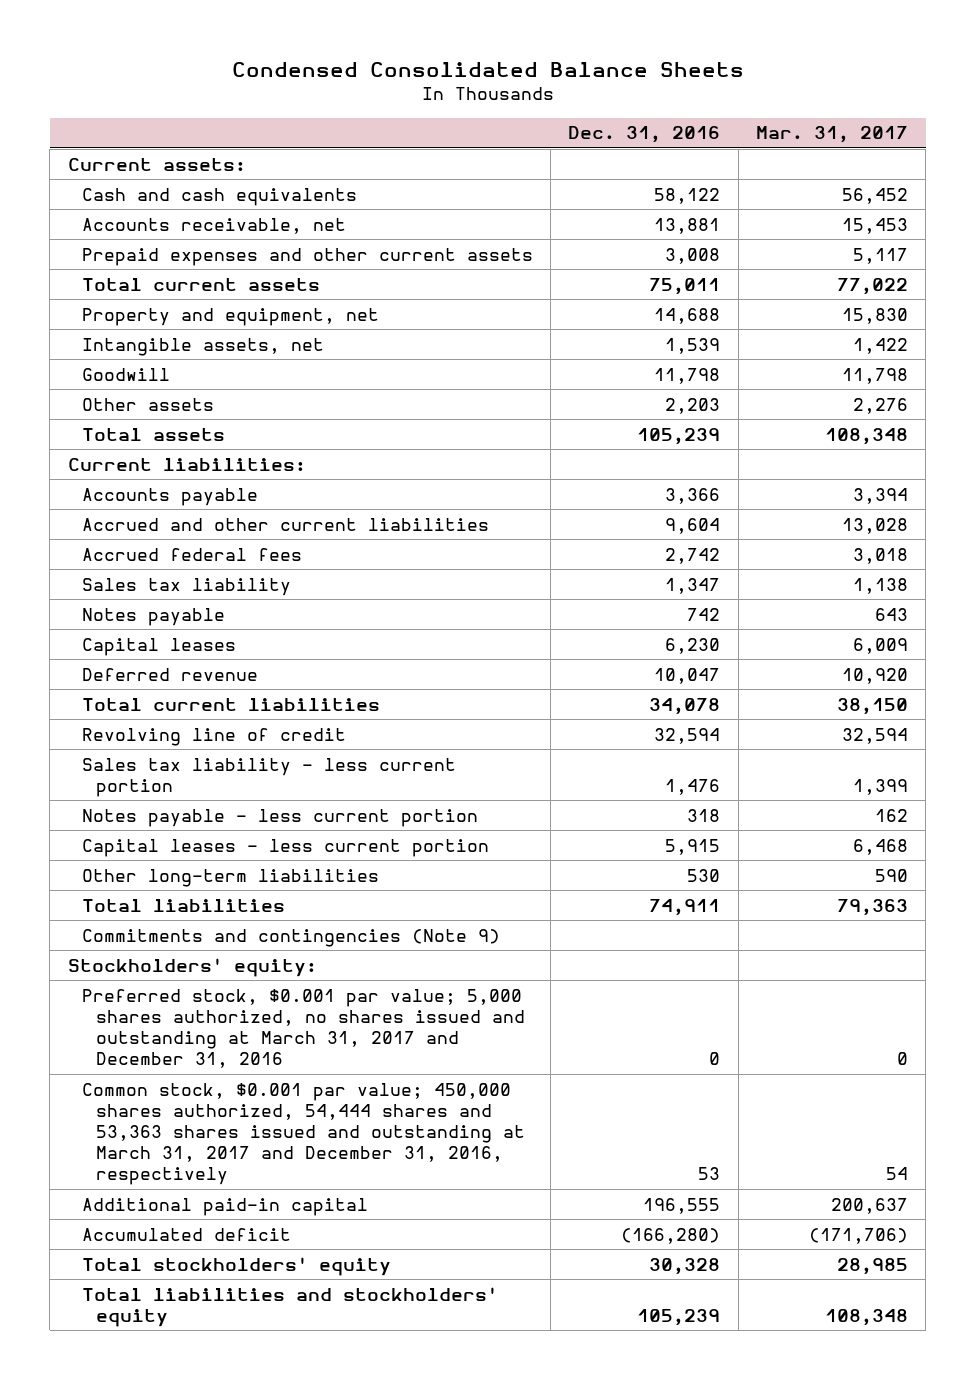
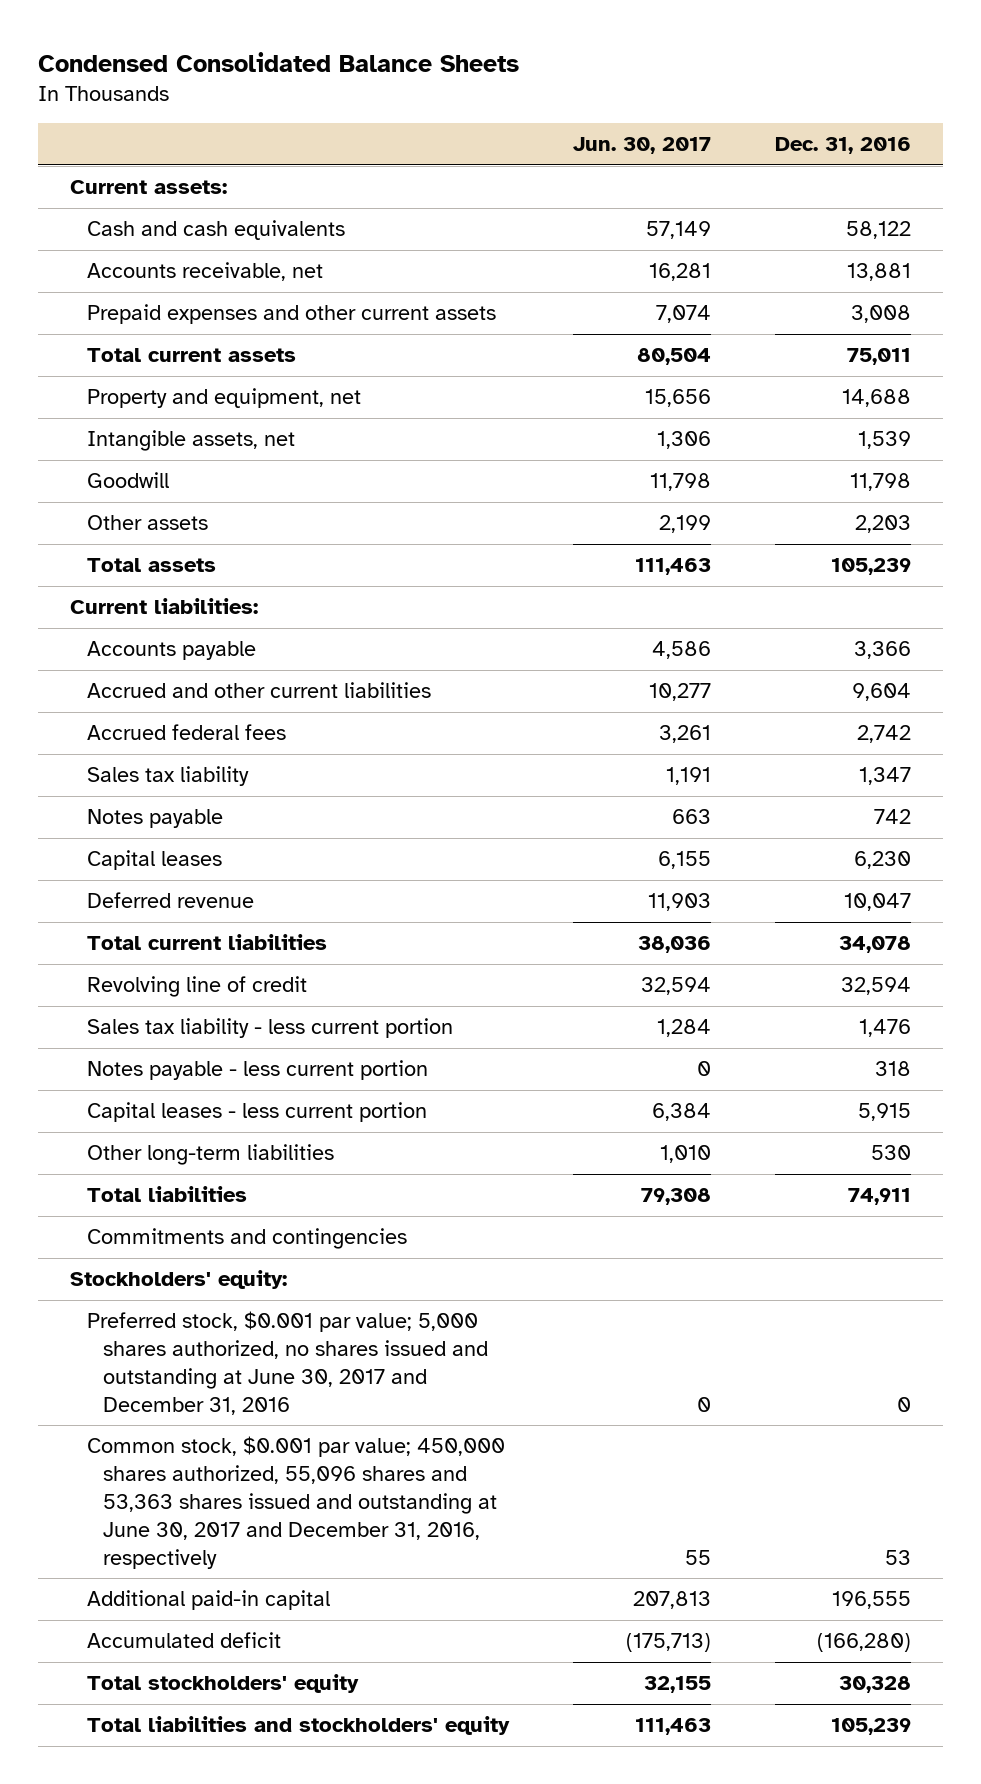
- | Dec. 31, 2016 | Mar. 31, 2017
+ | Jun. 30, 2017 | Dec. 31, 2016
- Commitments and contingencies (Note 9)
+ Commitments and contingencies
- Preferred stock, $0.001 par value; 5,000 shares authorized, no shares issued and outstanding at March 31, 2017 and December 31, 2016 | 0 | 0
- Common stock, $0.001 par value; 450,000 shares authorized, 54,444 shares and 53,363 shares issued and outstanding at March 31, 2017 and December 31, 2016, respectively | 53 | 54
+ Preferred stock, $0.001 par value; 5,000 shares authorized, no shares issued and outstanding at June 30, 2017 and December 31, 2016 | 0 | 0
+ Common stock, $0.001 par value; 450,000 shares authorized, 55,096 shares and 53,363 shares issued and outstanding at June 30, 2017 and December 31, 2016, respectively | 55 | 53

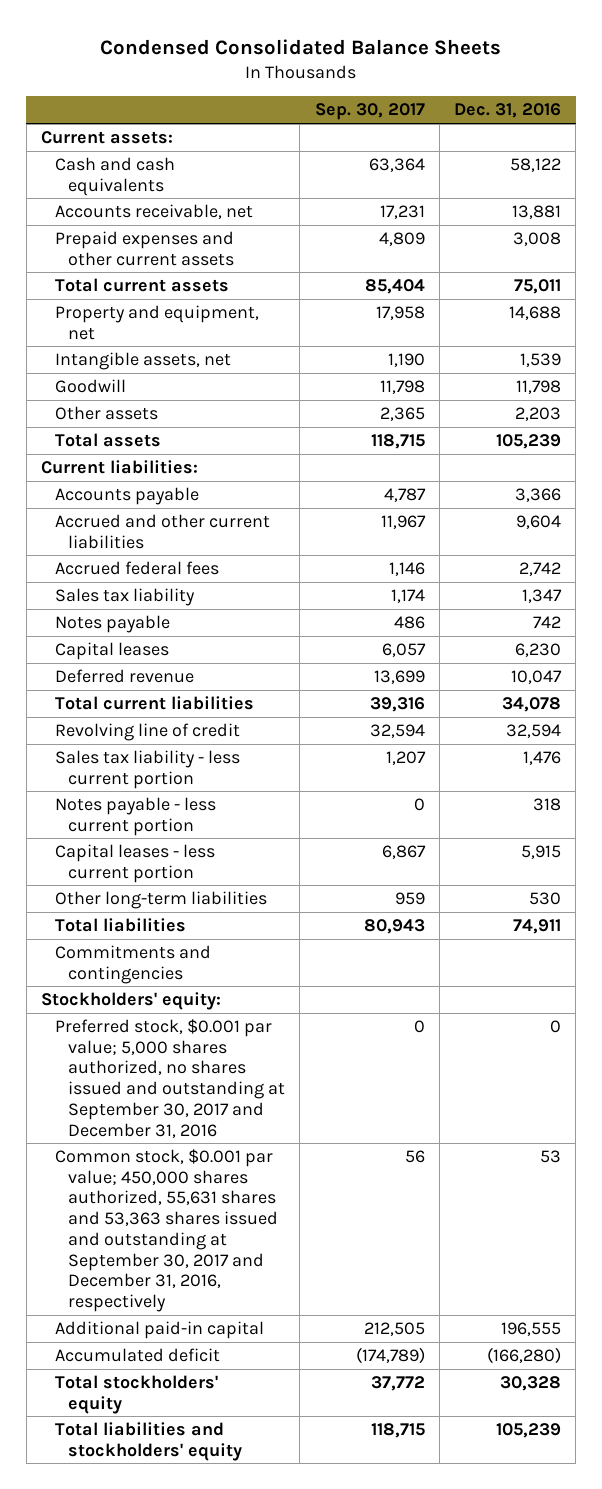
- | Jun. 30, 2017 | Dec. 31, 2016
+ | Sep. 30, 2017 | Dec. 31, 2016
- Preferred stock, $0.001 par value; 5,000 shares authorized, no shares issued and outstanding at June 30, 2017 and December 31, 2016 | 0 | 0
- Common stock, $0.001 par value; 450,000 shares authorized, 55,096 shares and 53,363 shares issued and outstanding at June 30, 2017 and December 31, 2016, respectively | 55 | 53
+ Preferred stock, $0.001 par value; 5,000 shares authorized, no shares issued and outstanding at September 30, 2017 and December 31, 2016 | 0 | 0
+ Common stock, $0.001 par value; 450,000 shares authorized, 55,631 shares and 53,363 shares issued and outstanding at September 30, 2017 and December 31, 2016, respectively | 56 | 53

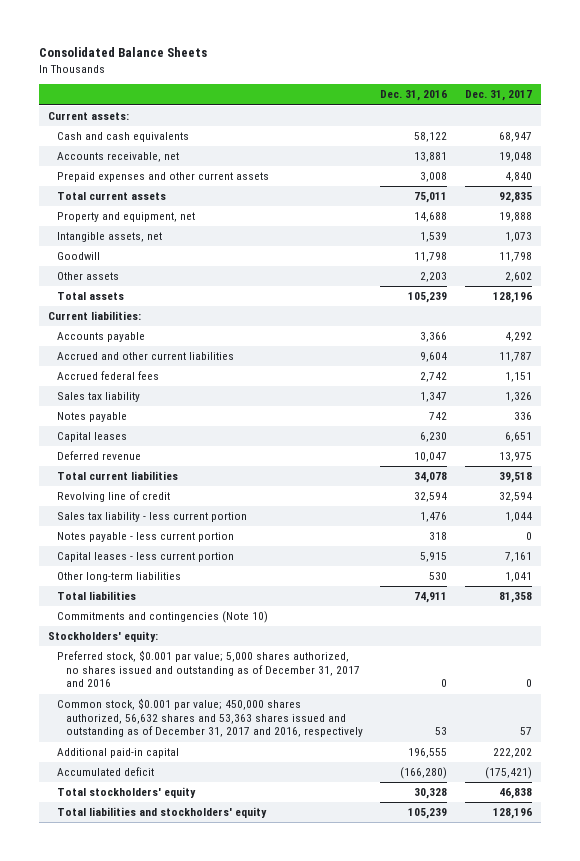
- Condensed Consolidated Balance Sheets
+ Consolidated Balance Sheets
- | Sep. 30, 2017 | Dec. 31, 2016
+ | Dec. 31, 2016 | Dec. 31, 2017
- Commitments and contingencies
+ Commitments and contingencies (Note 10)
- Preferred stock, $0.001 par value; 5,000 shares authorized, no shares issued and outstanding at September 30, 2017 and December 31, 2016 | 0 | 0
- Common stock, $0.001 par value; 450,000 shares authorized, 55,631 shares and 53,363 shares issued and outstanding at September 30, 2017 and December 31, 2016, respectively | 56 | 53
+ Preferred stock, $0.001 par value; 5,000 shares authorized, no shares issued and outstanding as of December 31, 2017 and 2016 | 0 | 0
+ Common stock, $0.001 par value; 450,000 shares authorized, 56,632 shares and 53,363 shares issued and outstanding as of December 31, 2017 and 2016, respectively | 53 | 57

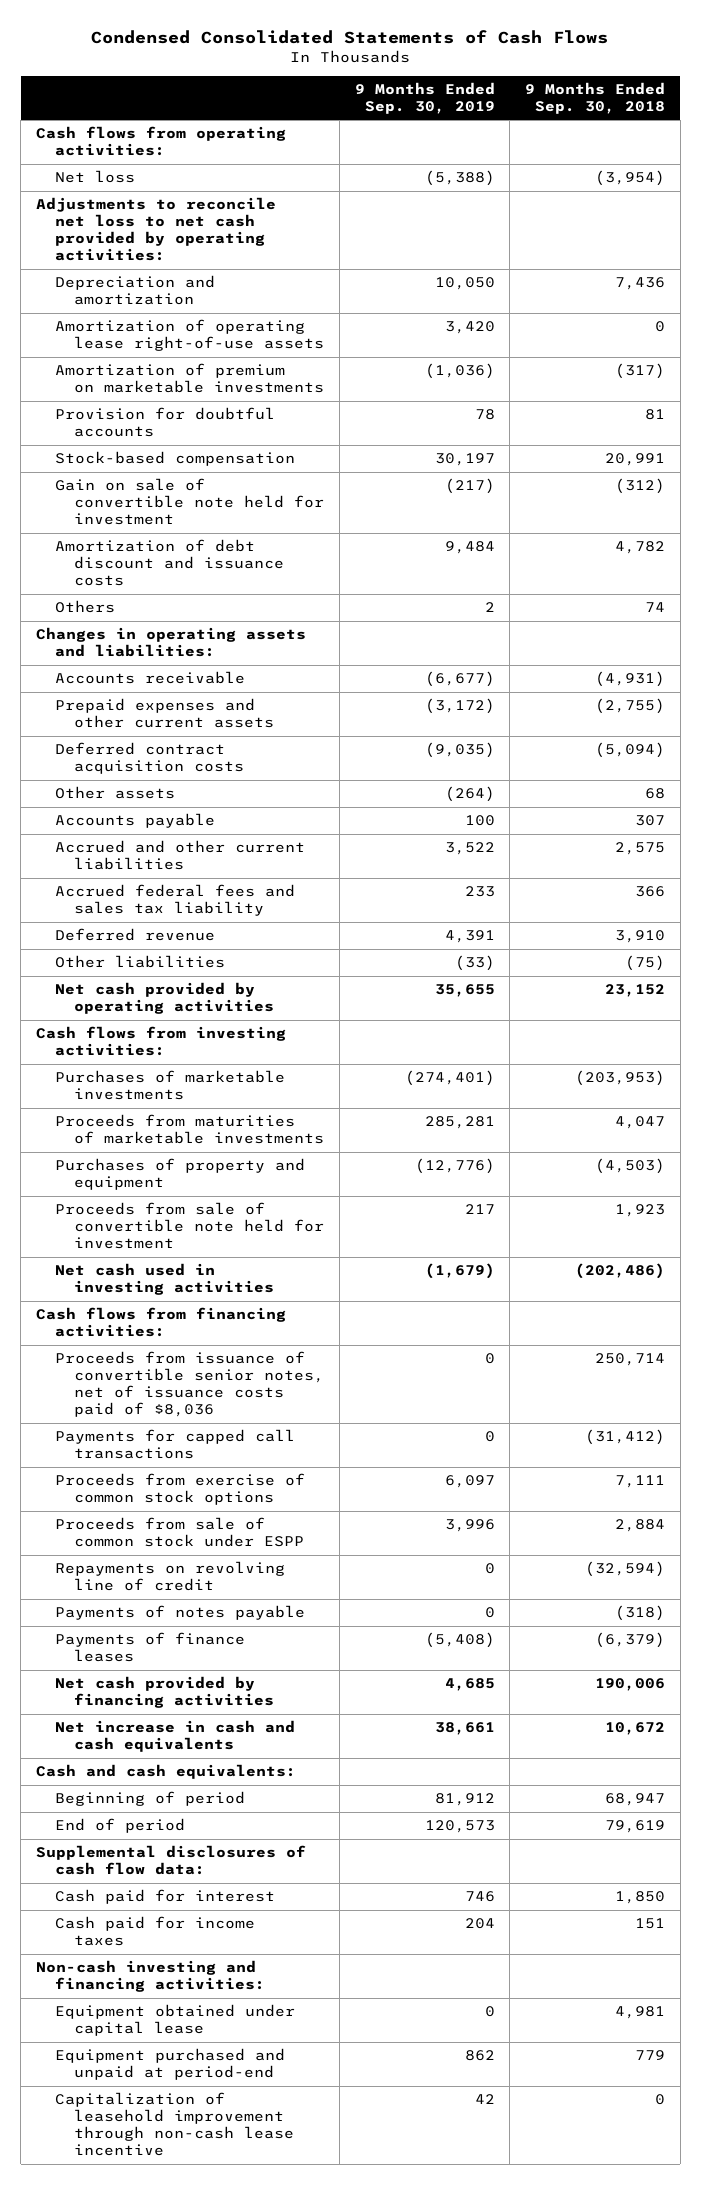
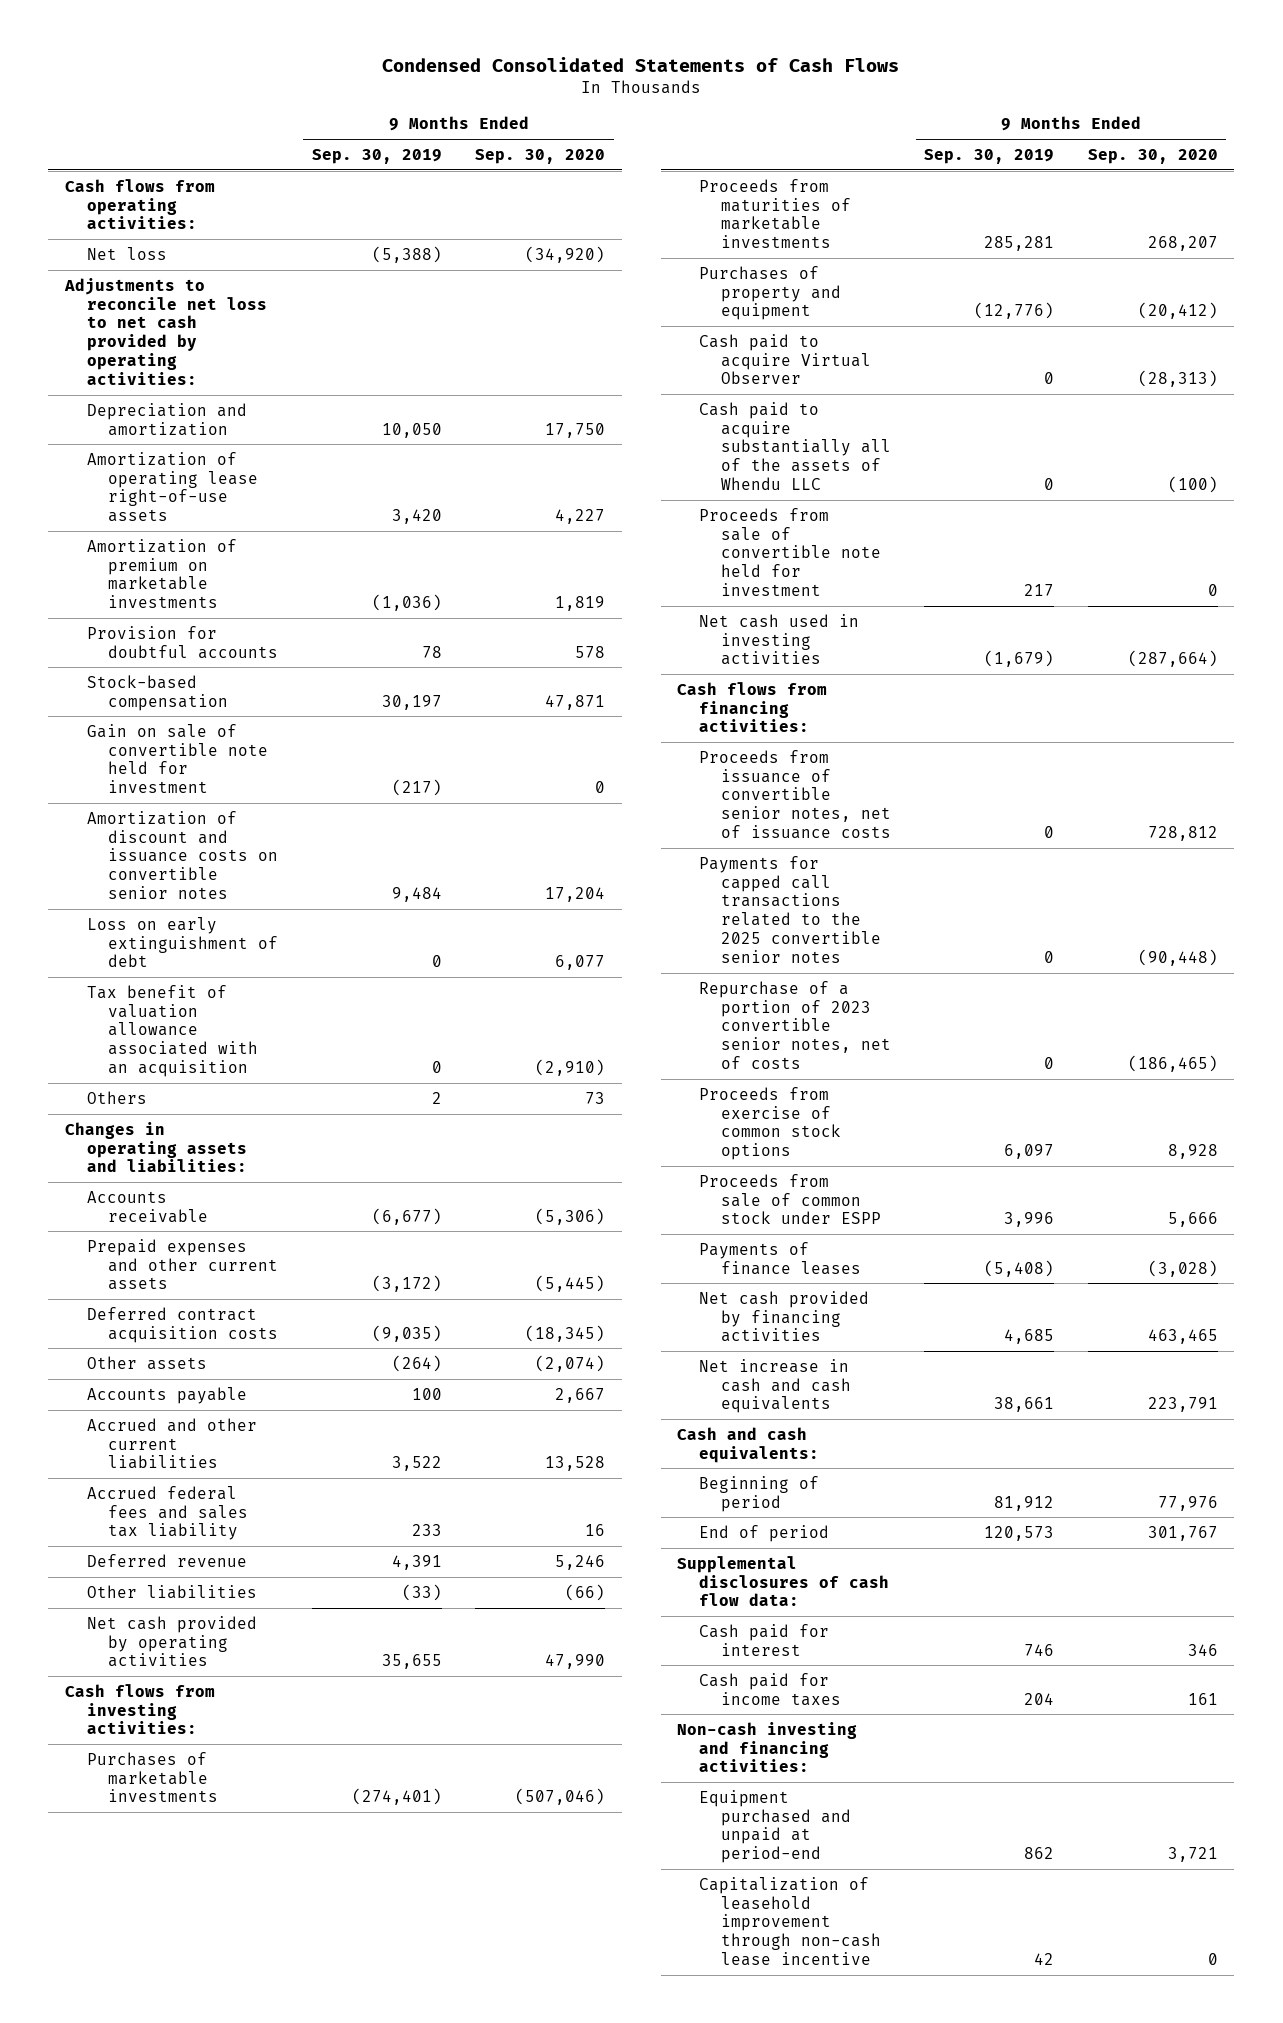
- | 9 Months Ended Sep. 30, 2019 | 9 Months Ended Sep. 30, 2018
+ | 9 Months Ended Sep. 30, 2019 | 9 Months Ended Sep. 30, 2020
- Amortization of debt discount and issuance costs | 9,484 | 4,782
+ Amortization of discount and issuance costs on convertible senior notes | 9,484 | 17,204
+ Loss on early extinguishment of debt | 0 | 6,077
+ Tax benefit of valuation allowance associated with an acquisition | 0 | (2,910)
+ Cash paid to acquire Virtual Observer | 0 | (28,313)
+ Cash paid to acquire substantially all of the assets of Whendu LLC | 0 | (100)
- Proceeds from issuance of convertible senior notes, net of issuance costs paid of $8,036 | 0 | 250,714
- Payments for capped call transactions | 0 | (31,412)
+ Proceeds from issuance of convertible senior notes, net of issuance costs | 0 | 728,812
+ Payments for capped call transactions related to the 2025 convertible senior notes | 0 | (90,448)
+ Repurchase of a portion of 2023 convertible senior notes, net of costs | 0 | (186,465)
- Repayments on revolving line of credit | 0 | (32,594)
- Payments of notes payable | 0 | (318)
- Equipment obtained under capital lease | 0 | 4,981

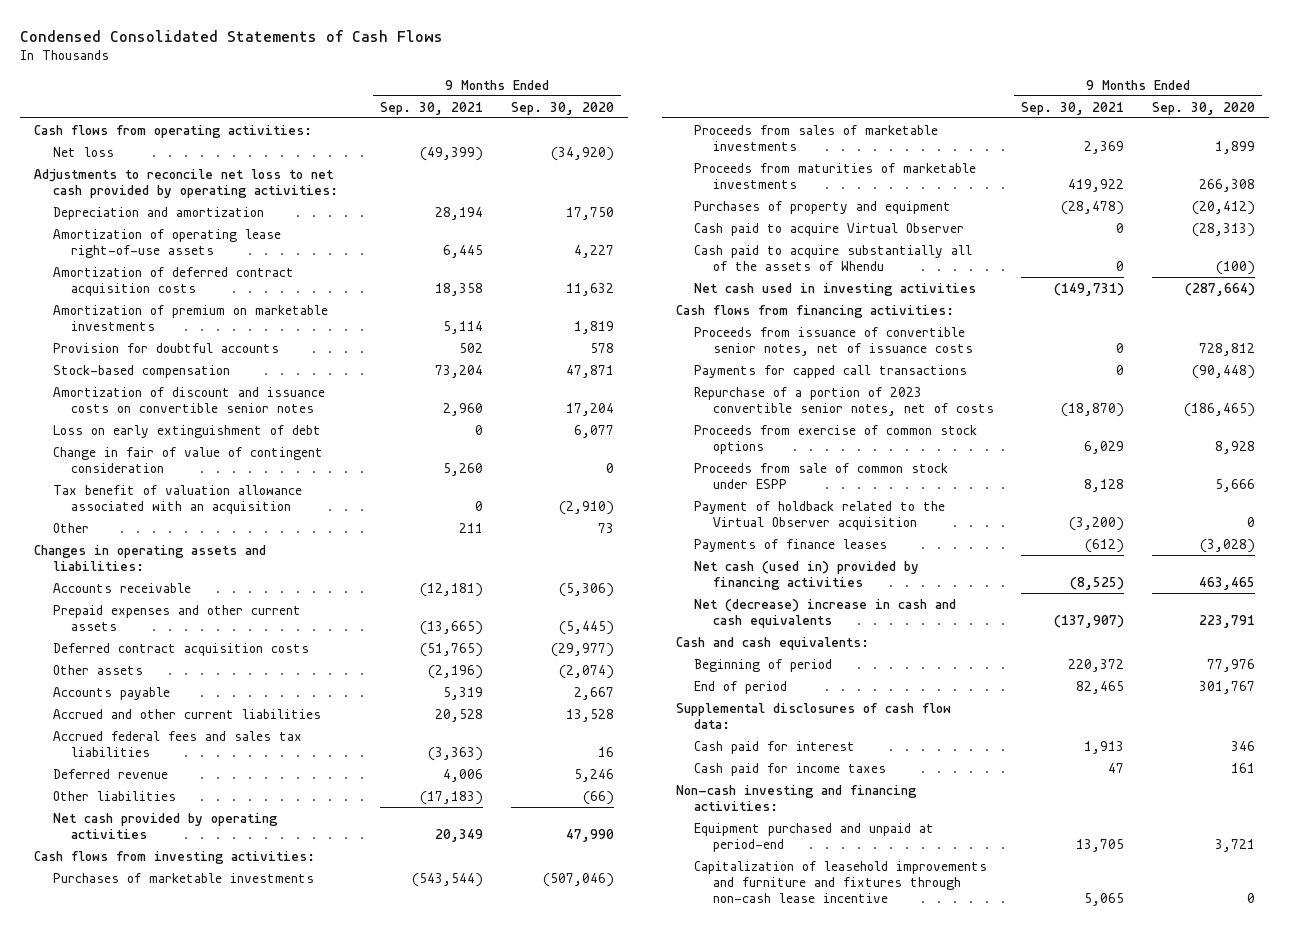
- | 9 Months Ended Sep. 30, 2019 | 9 Months Ended Sep. 30, 2020
+ | 9 Months Ended Sep. 30, 2021 | 9 Months Ended Sep. 30, 2020
+ Amortization of deferred contract acquisition costs | 18,358 | 11,632
- Gain on sale of convertible note held for investment | (217) | 0
+ Change in fair of value of contingent consideration | 5,260 | 0
- Others | 2 | 73
+ Other | 211 | 73
- Deferred contract acquisition costs | (9,035) | (18,345)
+ Deferred contract acquisition costs | (51,765) | (29,977)
- Accrued federal fees and sales tax liability | 233 | 16
+ Accrued federal fees and sales tax liabilities | (3,363) | 16
- Proceeds from maturities of marketable investments | 285,281 | 268,207
+ Proceeds from sales of marketable investments | 2,369 | 1,899
+ Proceeds from maturities of marketable investments | 419,922 | 266,308
- Cash paid to acquire substantially all of the assets of Whendu LLC | 0 | (100)
- Proceeds from sale of convertible note held for investment | 217 | 0
+ Cash paid to acquire substantially all of the assets of Whendu | 0 | (100)
- Payments for capped call transactions related to the 2025 convertible senior notes | 0 | (90,448)
+ Payments for capped call transactions | 0 | (90,448)
+ Payment of holdback related to the Virtual Observer acquisition | (3,200) | 0
- Net cash provided by financing activities | 4,685 | 463,465
- Net increase in cash and cash equivalents | 38,661 | 223,791
+ Net cash (used in) provided by financing activities | (8,525) | 463,465
+ Net (decrease) increase in cash and cash equivalents | (137,907) | 223,791
- Capitalization of leasehold improvement through non-cash lease incentive | 42 | 0
+ Capitalization of leasehold improvements and furniture and fixtures through non-cash lease incentive | 5,065 | 0

